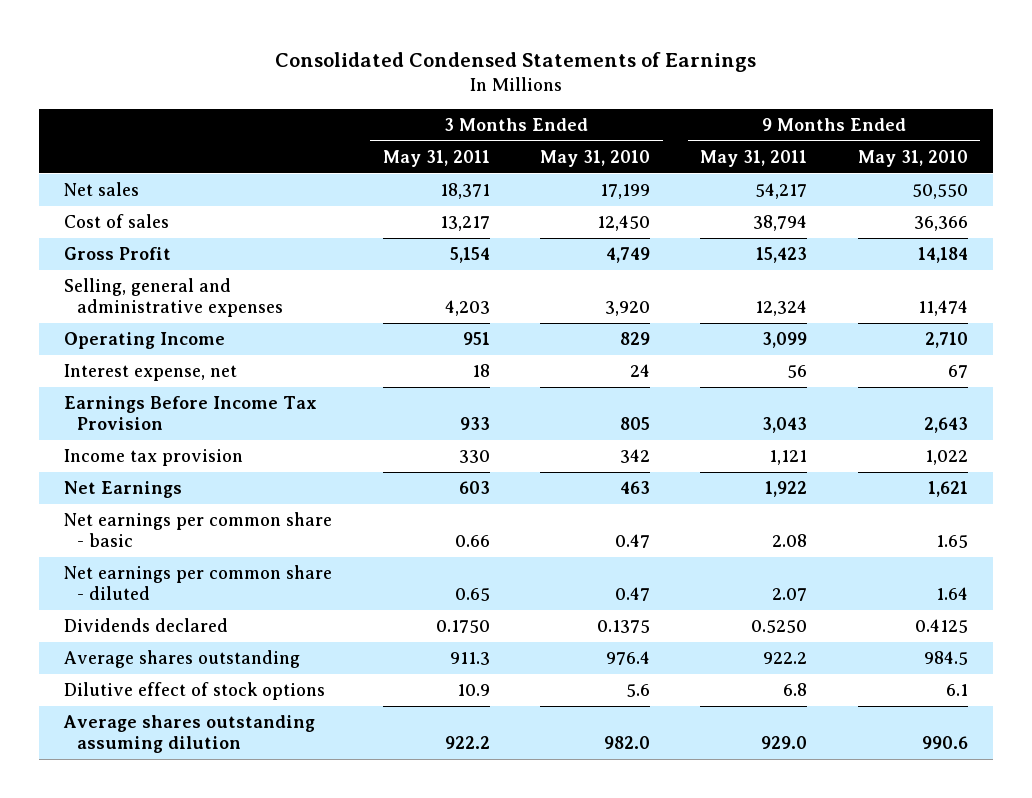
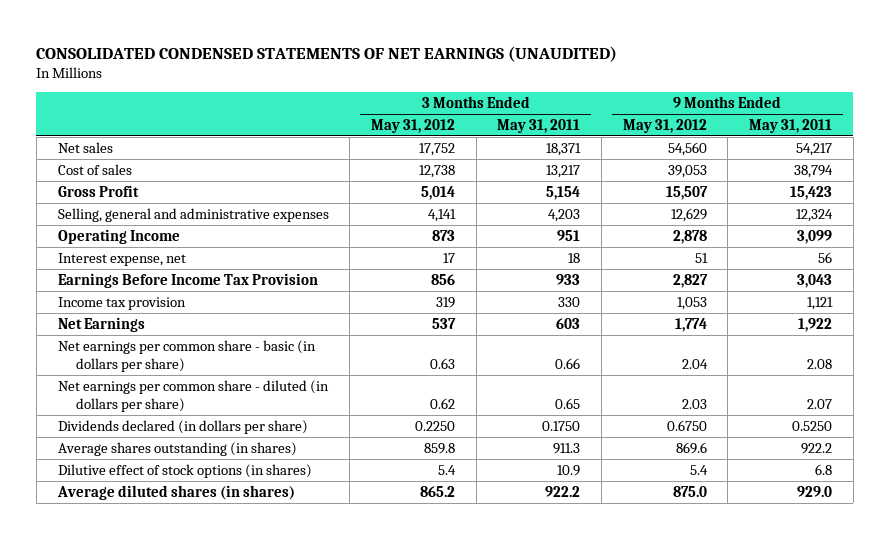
- Consolidated Condensed Statements of Earnings
+ CONSOLIDATED CONDENSED STATEMENTS OF NET EARNINGS (UNAUDITED)
- | 3 Months Ended May 31, 2011 | 3 Months Ended May 31, 2010 | 9 Months Ended May 31, 2011 | 9 Months Ended May 31, 2010
+ | 3 Months Ended May 31, 2012 | 3 Months Ended May 31, 2011 | 9 Months Ended May 31, 2012 | 9 Months Ended May 31, 2011
- Net earnings per common share - basic | 0.66 | 0.47 | 2.08 | 1.65
- Net earnings per common share - diluted | 0.65 | 0.47 | 2.07 | 1.64
- Dividends declared | 0.1750 | 0.1375 | 0.5250 | 0.4125
- Average shares outstanding | 911.3 | 976.4 | 922.2 | 984.5
- Dilutive effect of stock options | 10.9 | 5.6 | 6.8 | 6.1
- Average shares outstanding assuming dilution | 922.2 | 982.0 | 929.0 | 990.6
+ Net earnings per common share - basic (in dollars per share) | 0.63 | 0.66 | 2.04 | 2.08
+ Net earnings per common share - diluted (in dollars per share) | 0.62 | 0.65 | 2.03 | 2.07
+ Dividends declared (in dollars per share) | 0.2250 | 0.1750 | 0.6750 | 0.5250
+ Average shares outstanding (in shares) | 859.8 | 911.3 | 869.6 | 922.2
+ Dilutive effect of stock options (in shares) | 5.4 | 10.9 | 5.4 | 6.8
+ Average diluted shares (in shares) | 865.2 | 922.2 | 875.0 | 929.0

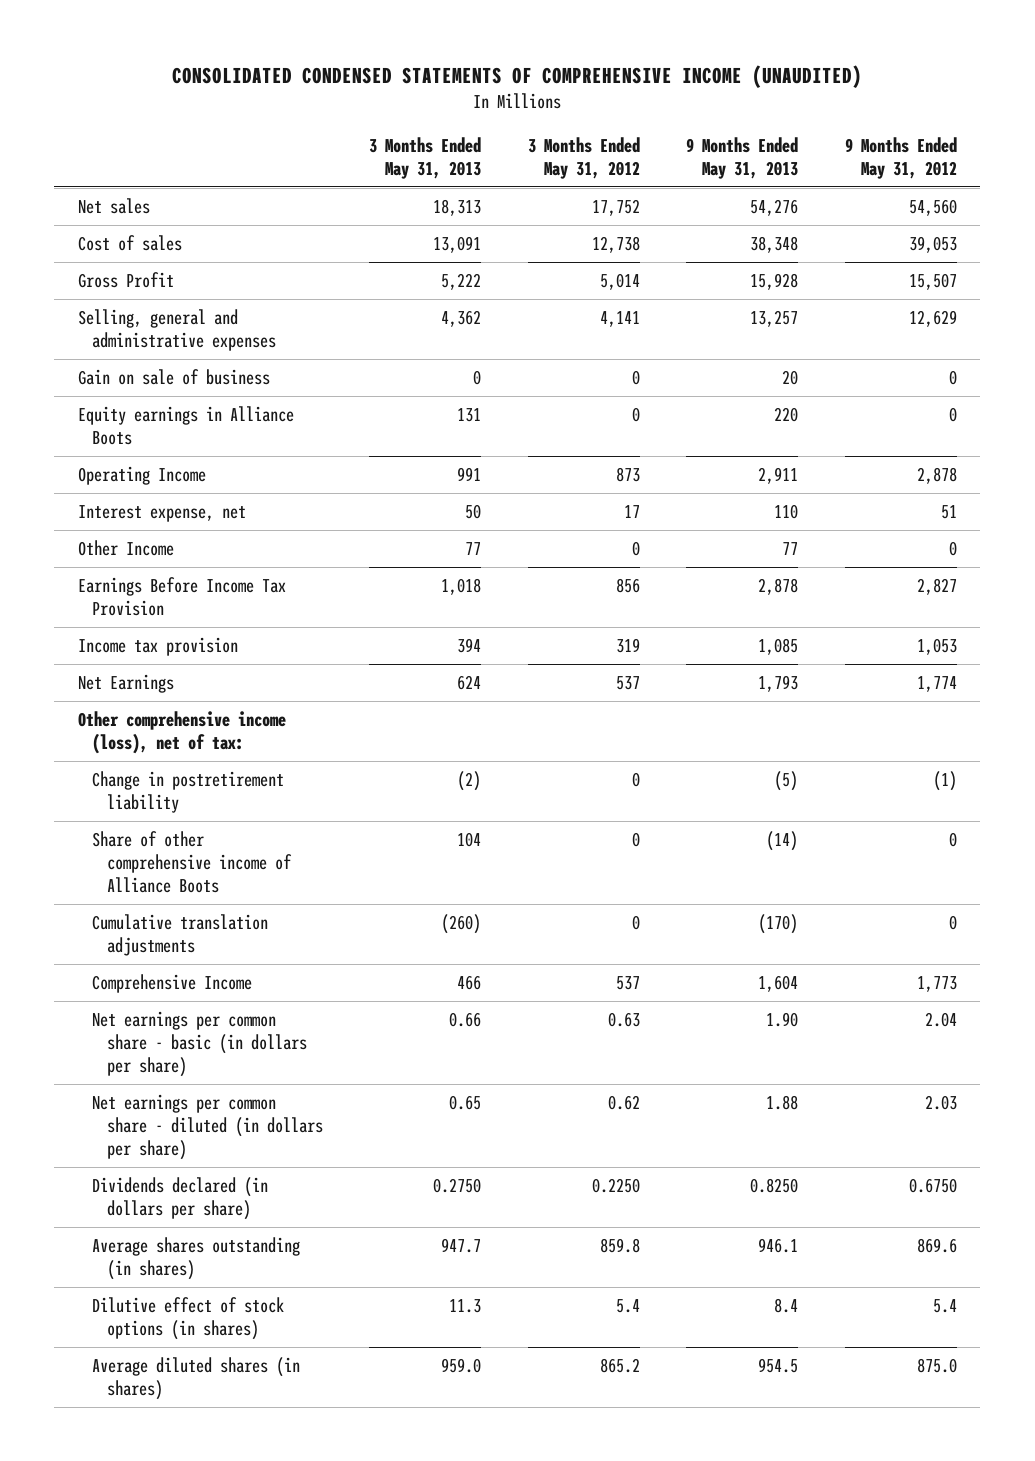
- CONSOLIDATED CONDENSED STATEMENTS OF NET EARNINGS (UNAUDITED)
+ CONSOLIDATED CONDENSED STATEMENTS OF COMPREHENSIVE INCOME (UNAUDITED)
- | 3 Months Ended May 31, 2012 | 3 Months Ended May 31, 2011 | 9 Months Ended May 31, 2012 | 9 Months Ended May 31, 2011
+ | 3 Months Ended May 31, 2013 | 3 Months Ended May 31, 2012 | 9 Months Ended May 31, 2013 | 9 Months Ended May 31, 2012
+ Gain on sale of business | 0 | 0 | 20 | 0
+ Equity earnings in Alliance Boots | 131 | 0 | 220 | 0
+ Other Income | 77 | 0 | 77 | 0
+ Other comprehensive income (loss), net of tax:
+ Change in postretirement liability | (2) | 0 | (5) | (1)
+ Share of other comprehensive income of Alliance Boots | 104 | 0 | (14) | 0
+ Cumulative translation adjustments | (260) | 0 | (170) | 0
+ Comprehensive Income | 466 | 537 | 1,604 | 1,773

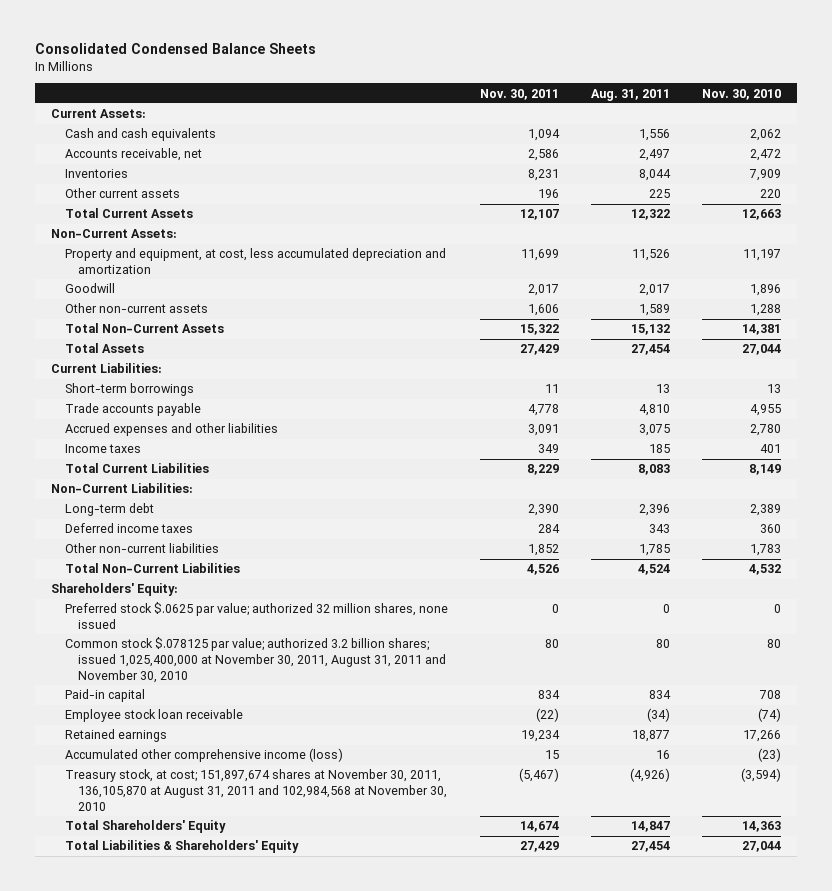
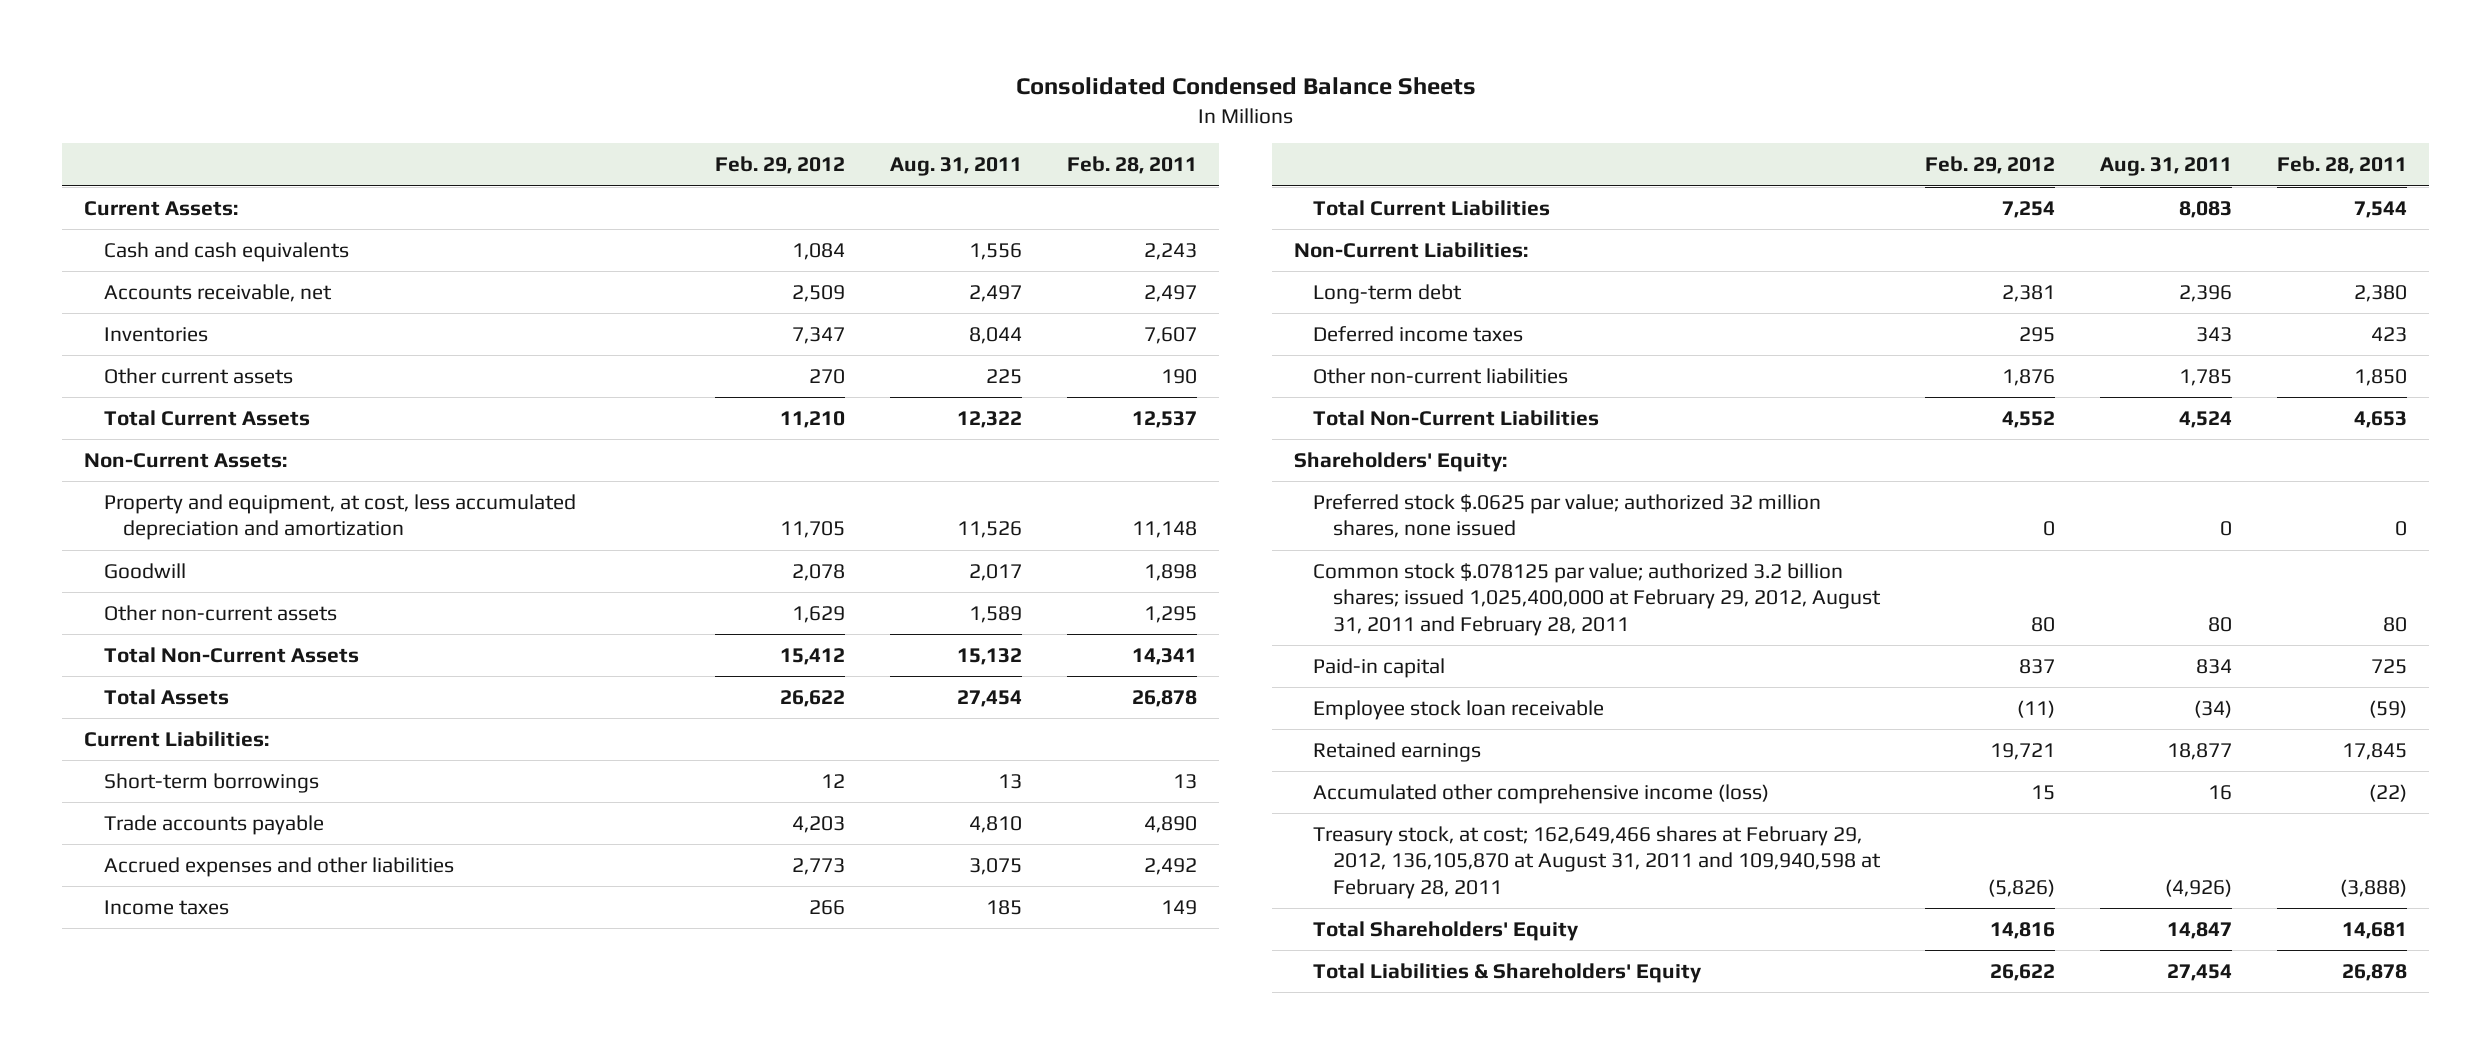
- | Nov. 30, 2011 | Aug. 31, 2011 | Nov. 30, 2010
+ | Feb. 29, 2012 | Aug. 31, 2011 | Feb. 28, 2011
- Common stock $.078125 par value; authorized 3.2 billion shares; issued 1,025,400,000 at November 30, 2011, August 31, 2011 and November 30, 2010 | 80 | 80 | 80
+ Common stock $.078125 par value; authorized 3.2 billion shares; issued 1,025,400,000 at February 29, 2012, August 31, 2011 and February 28, 2011 | 80 | 80 | 80
- Treasury stock, at cost; 151,897,674 shares at November 30, 2011, 136,105,870 at August 31, 2011 and 102,984,568 at November 30, 2010 | (5,467) | (4,926) | (3,594)
+ Treasury stock, at cost; 162,649,466 shares at February 29, 2012, 136,105,870 at August 31, 2011 and 109,940,598 at February 28, 2011 | (5,826) | (4,926) | (3,888)

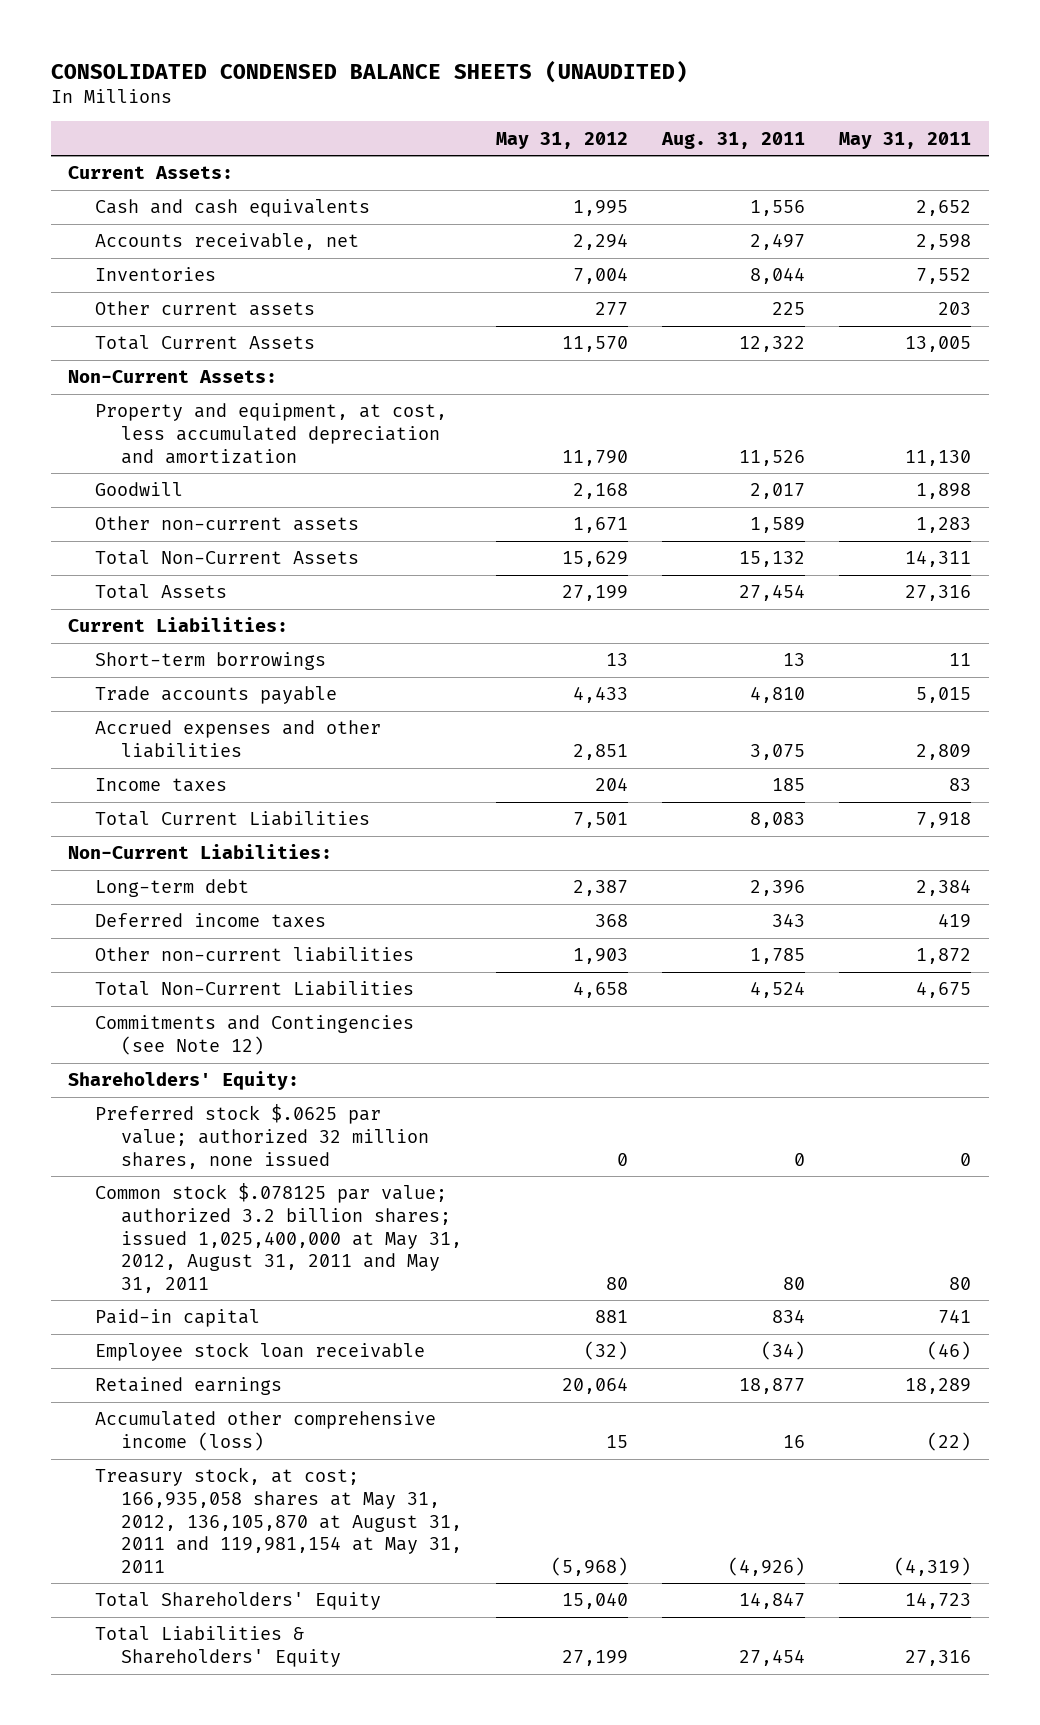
- Consolidated Condensed Balance Sheets
+ CONSOLIDATED CONDENSED BALANCE SHEETS (UNAUDITED)
- | Feb. 29, 2012 | Aug. 31, 2011 | Feb. 28, 2011
+ | May 31, 2012 | Aug. 31, 2011 | May 31, 2011
+ Commitments and Contingencies (see Note 12)
- Common stock $.078125 par value; authorized 3.2 billion shares; issued 1,025,400,000 at February 29, 2012, August 31, 2011 and February 28, 2011 | 80 | 80 | 80
+ Common stock $.078125 par value; authorized 3.2 billion shares; issued 1,025,400,000 at May 31, 2012, August 31, 2011 and May 31, 2011 | 80 | 80 | 80
- Treasury stock, at cost; 162,649,466 shares at February 29, 2012, 136,105,870 at August 31, 2011 and 109,940,598 at February 28, 2011 | (5,826) | (4,926) | (3,888)
+ Treasury stock, at cost; 166,935,058 shares at May 31, 2012, 136,105,870 at August 31, 2011 and 119,981,154 at May 31, 2011 | (5,968) | (4,926) | (4,319)

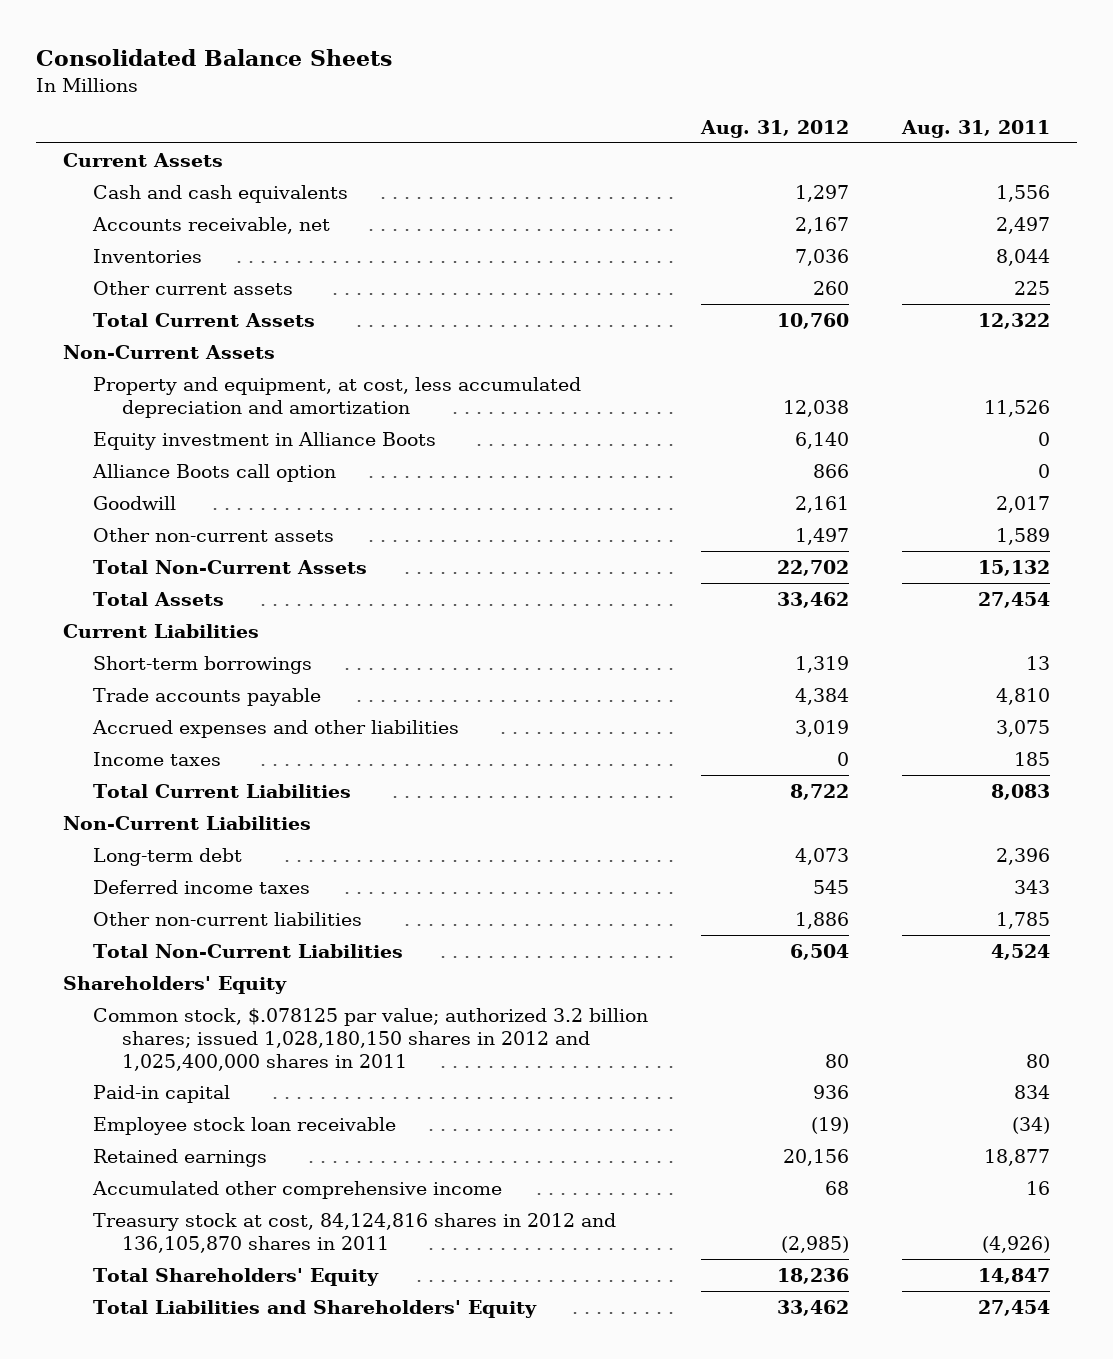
- CONSOLIDATED CONDENSED BALANCE SHEETS (UNAUDITED)
+ Consolidated Balance Sheets
- | May 31, 2012 | Aug. 31, 2011 | May 31, 2011
+ | Aug. 31, 2012 | Aug. 31, 2011
- Current Assets:
+ Current Assets
- Non-Current Assets:
+ Non-Current Assets
+ Equity investment in Alliance Boots | 6,140 | 0
+ Alliance Boots call option | 866 | 0
- Current Liabilities:
+ Current Liabilities
- Non-Current Liabilities:
+ Non-Current Liabilities
- Commitments and Contingencies (see Note 12)
- Shareholders' Equity:
- Preferred stock $.0625 par value; authorized 32 million shares, none issued | 0 | 0 | 0
- Common stock $.078125 par value; authorized 3.2 billion shares; issued 1,025,400,000 at May 31, 2012, August 31, 2011 and May 31, 2011 | 80 | 80 | 80
+ Shareholders' Equity
+ Common stock, $.078125 par value; authorized 3.2 billion shares; issued 1,028,180,150 shares in 2012 and 1,025,400,000 shares in 2011 | 80 | 80
- Accumulated other comprehensive income (loss) | 15 | 16 | (22)
- Treasury stock, at cost; 166,935,058 shares at May 31, 2012, 136,105,870 at August 31, 2011 and 119,981,154 at May 31, 2011 | (5,968) | (4,926) | (4,319)
+ Accumulated other comprehensive income | 68 | 16
+ Treasury stock at cost, 84,124,816 shares in 2012 and 136,105,870 shares in 2011 | (2,985) | (4,926)
- Total Liabilities & Shareholders' Equity | 27,199 | 27,454 | 27,316
+ Total Liabilities and Shareholders' Equity | 33,462 | 27,454

